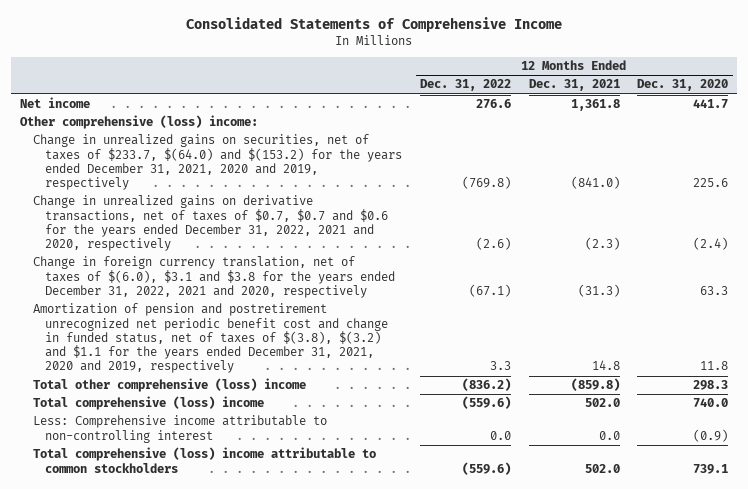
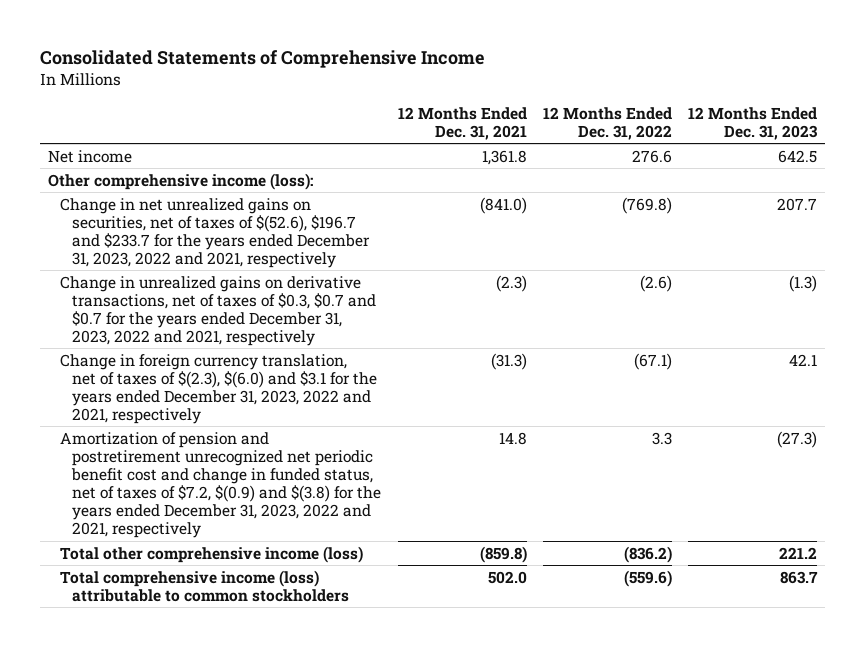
- | 12 Months Ended Dec. 31, 2022 | 12 Months Ended Dec. 31, 2021 | 12 Months Ended Dec. 31, 2020
+ | 12 Months Ended Dec. 31, 2021 | 12 Months Ended Dec. 31, 2022 | 12 Months Ended Dec. 31, 2023
- Other comprehensive (loss) income:
- Change in unrealized gains on securities, net of taxes of $233.7, $(64.0) and $(153.2) for the years ended December 31, 2021, 2020 and 2019, respectively | (769.8) | (841.0) | 225.6
- Change in unrealized gains on derivative transactions, net of taxes of $0.7, $0.7 and $0.6 for the years ended December 31, 2022, 2021 and 2020, respectively | (2.6) | (2.3) | (2.4)
- Change in foreign currency translation, net of taxes of $(6.0), $3.1 and $3.8 for the years ended December 31, 2022, 2021 and 2020, respectively | (67.1) | (31.3) | 63.3
- Amortization of pension and postretirement unrecognized net periodic benefit cost and change in funded status, net of taxes of $(3.8), $(3.2) and $1.1 for the years ended December 31, 2021, 2020 and 2019, respectively | 3.3 | 14.8 | 11.8
- Total other comprehensive (loss) income | (836.2) | (859.8) | 298.3
- Total comprehensive (loss) income | (559.6) | 502.0 | 740.0
- Less: Comprehensive income attributable to non-controlling interest | 0.0 | 0.0 | (0.9)
- Total comprehensive (loss) income attributable to common stockholders | (559.6) | 502.0 | 739.1
+ Other comprehensive income (loss):
+ Change in net unrealized gains on securities, net of taxes of $(52.6), $196.7 and $233.7 for the years ended December 31, 2023, 2022 and 2021, respectively | (841.0) | (769.8) | 207.7
+ Change in unrealized gains on derivative transactions, net of taxes of $0.3, $0.7 and $0.7 for the years ended December 31, 2023, 2022 and 2021, respectively | (2.3) | (2.6) | (1.3)
+ Change in foreign currency translation, net of taxes of $(2.3), $(6.0) and $3.1 for the years ended December 31, 2023, 2022 and 2021, respectively | (31.3) | (67.1) | 42.1
+ Amortization of pension and postretirement unrecognized net periodic benefit cost and change in funded status, net of taxes of $7.2, $(0.9) and $(3.8) for the years ended December 31, 2023, 2022 and 2021, respectively | 14.8 | 3.3 | (27.3)
+ Total other comprehensive income (loss) | (859.8) | (836.2) | 221.2
+ Total comprehensive income (loss) attributable to common stockholders | 502.0 | (559.6) | 863.7

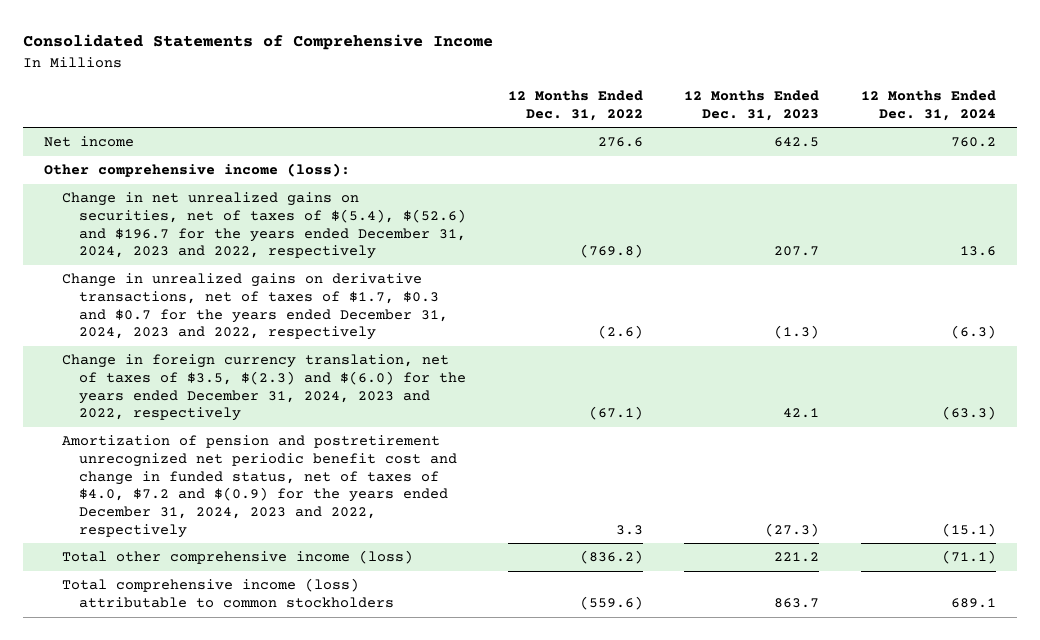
- | 12 Months Ended Dec. 31, 2021 | 12 Months Ended Dec. 31, 2022 | 12 Months Ended Dec. 31, 2023
+ | 12 Months Ended Dec. 31, 2022 | 12 Months Ended Dec. 31, 2023 | 12 Months Ended Dec. 31, 2024
- Change in net unrealized gains on securities, net of taxes of $(52.6), $196.7 and $233.7 for the years ended December 31, 2023, 2022 and 2021, respectively | (841.0) | (769.8) | 207.7
- Change in unrealized gains on derivative transactions, net of taxes of $0.3, $0.7 and $0.7 for the years ended December 31, 2023, 2022 and 2021, respectively | (2.3) | (2.6) | (1.3)
- Change in foreign currency translation, net of taxes of $(2.3), $(6.0) and $3.1 for the years ended December 31, 2023, 2022 and 2021, respectively | (31.3) | (67.1) | 42.1
- Amortization of pension and postretirement unrecognized net periodic benefit cost and change in funded status, net of taxes of $7.2, $(0.9) and $(3.8) for the years ended December 31, 2023, 2022 and 2021, respectively | 14.8 | 3.3 | (27.3)
+ Change in net unrealized gains on securities, net of taxes of $(5.4), $(52.6) and $196.7 for the years ended December 31, 2024, 2023 and 2022, respectively | (769.8) | 207.7 | 13.6
+ Change in unrealized gains on derivative transactions, net of taxes of $1.7, $0.3 and $0.7 for the years ended December 31, 2024, 2023 and 2022, respectively | (2.6) | (1.3) | (6.3)
+ Change in foreign currency translation, net of taxes of $3.5, $(2.3) and $(6.0) for the years ended December 31, 2024, 2023 and 2022, respectively | (67.1) | 42.1 | (63.3)
+ Amortization of pension and postretirement unrecognized net periodic benefit cost and change in funded status, net of taxes of $4.0, $7.2 and $(0.9) for the years ended December 31, 2024, 2023 and 2022, respectively | 3.3 | (27.3) | (15.1)

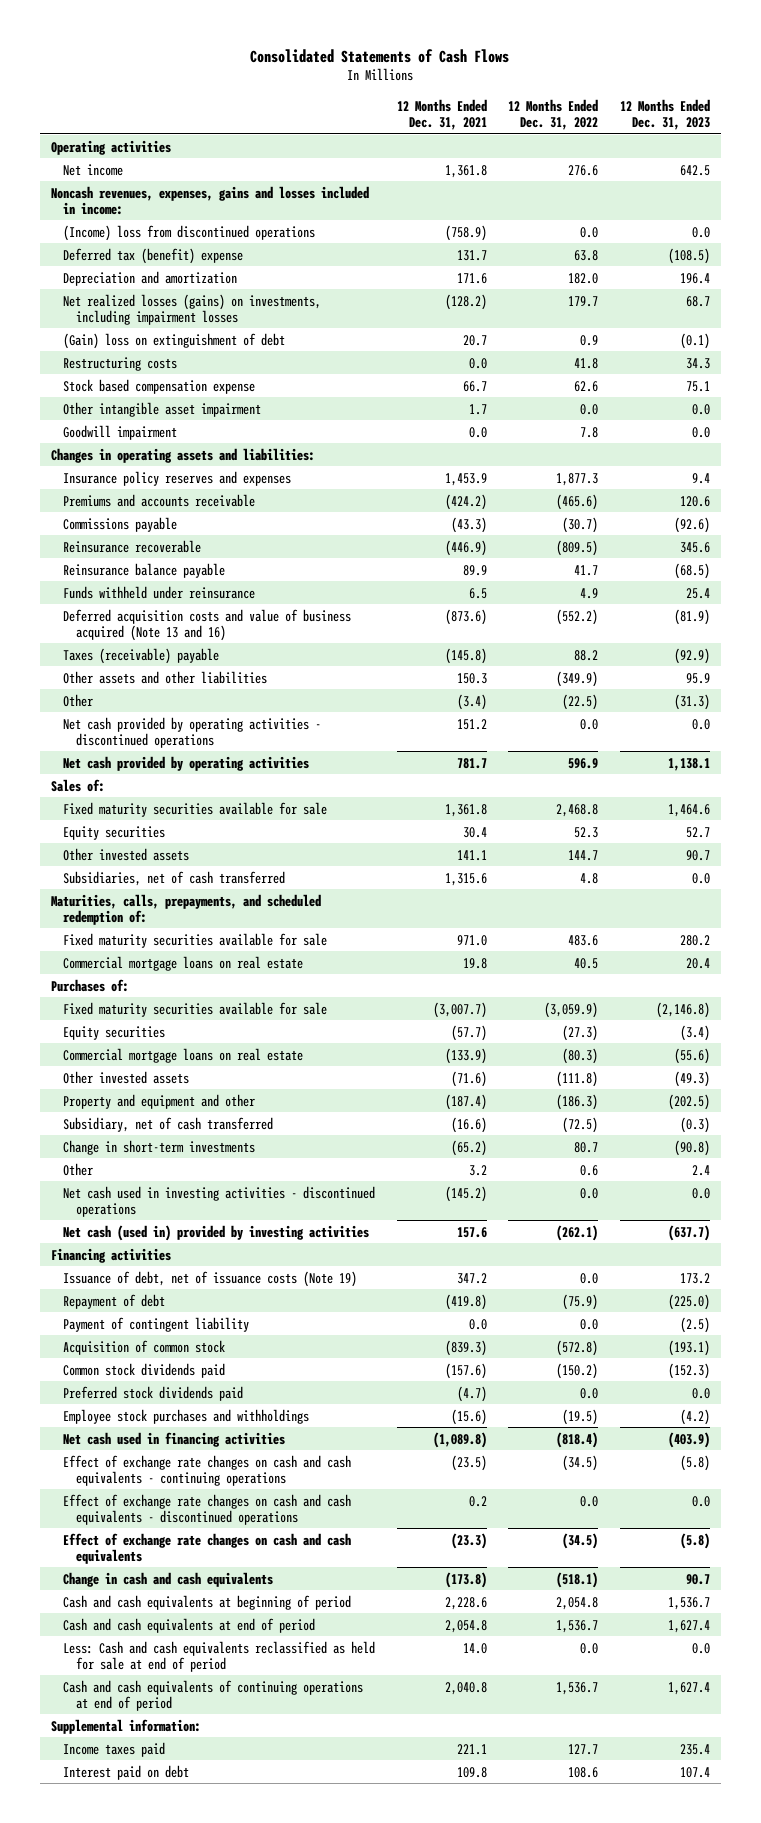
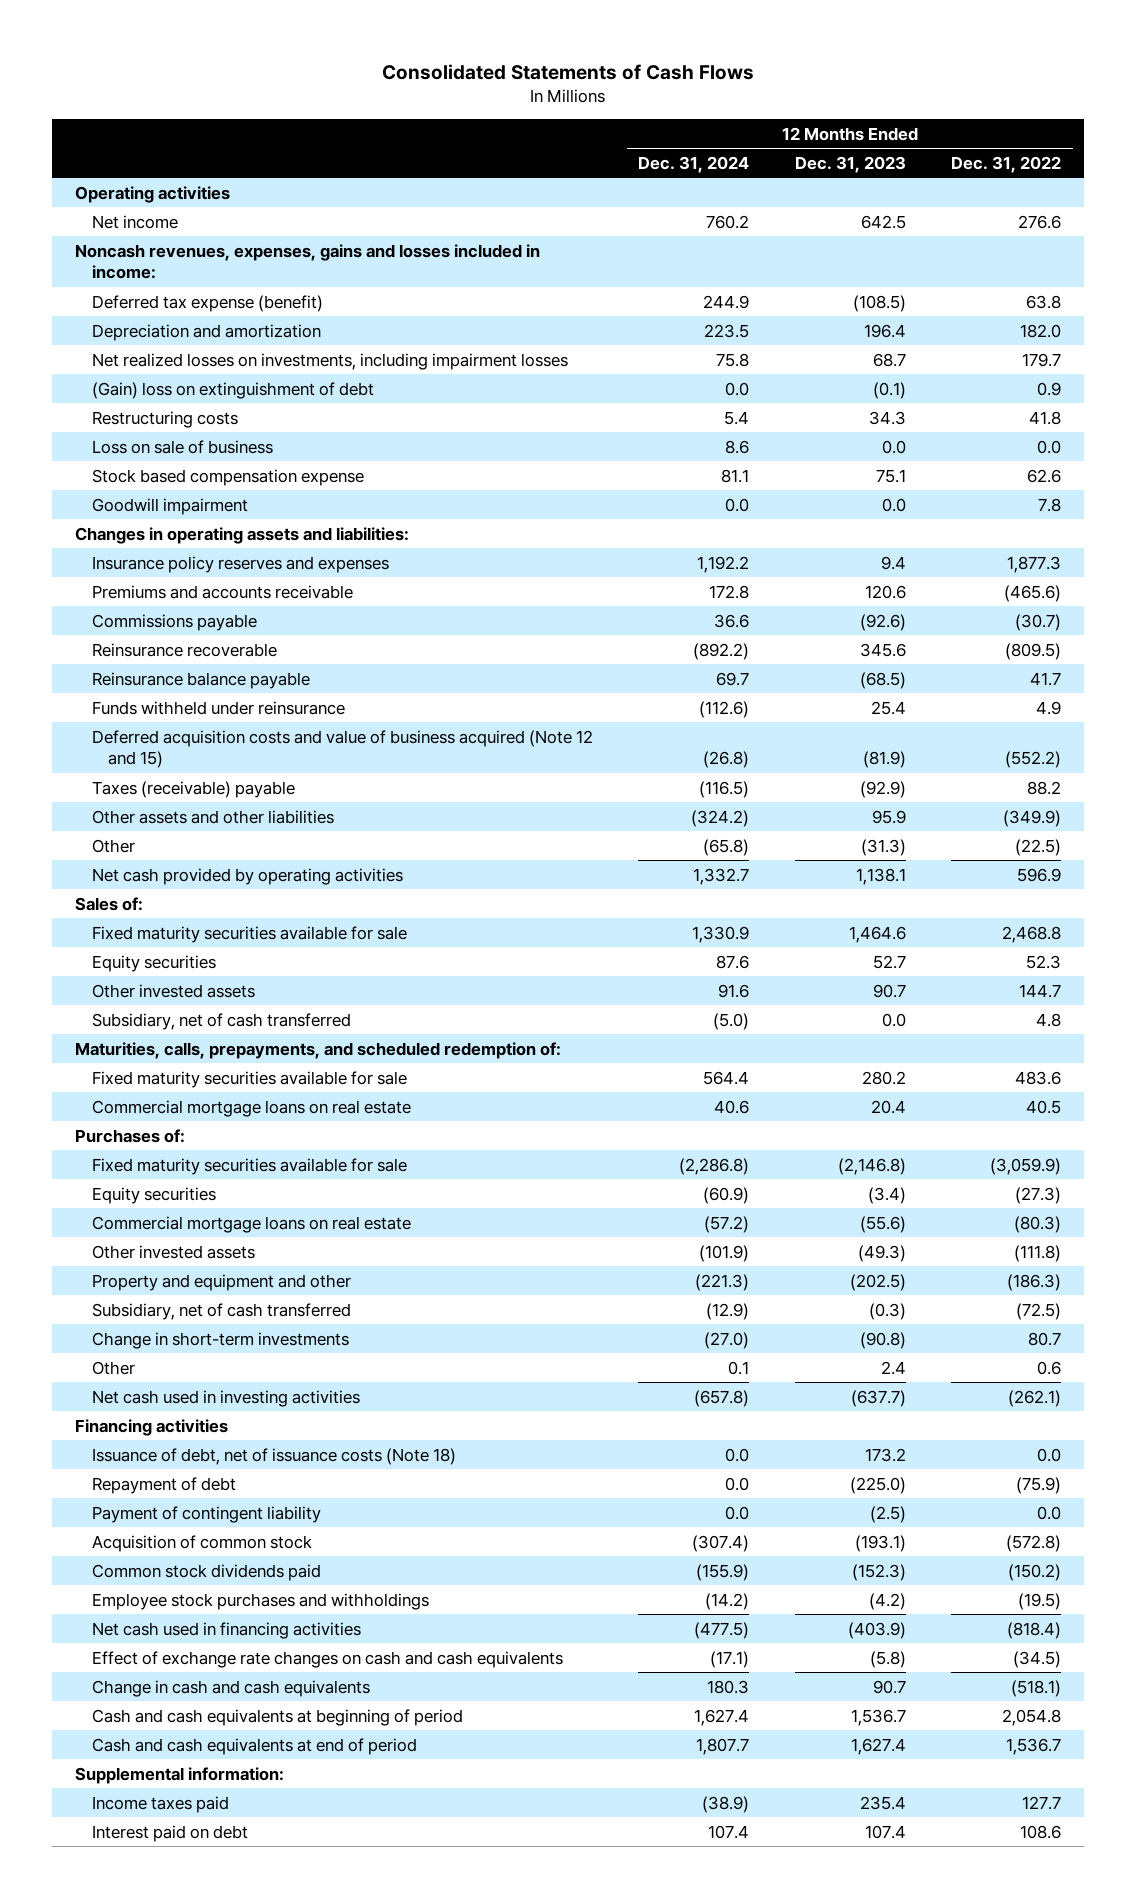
- | 12 Months Ended Dec. 31, 2021 | 12 Months Ended Dec. 31, 2022 | 12 Months Ended Dec. 31, 2023
+ | 12 Months Ended Dec. 31, 2024 | 12 Months Ended Dec. 31, 2023 | 12 Months Ended Dec. 31, 2022
- (Income) loss from discontinued operations | (758.9) | 0.0 | 0.0
- Deferred tax (benefit) expense | 131.7 | 63.8 | (108.5)
+ Deferred tax expense (benefit) | 244.9 | (108.5) | 63.8
- Net realized losses (gains) on investments, including impairment losses | (128.2) | 179.7 | 68.7
+ Net realized losses on investments, including impairment losses | 75.8 | 68.7 | 179.7
+ Loss on sale of business | 8.6 | 0.0 | 0.0
- Other intangible asset impairment | 1.7 | 0.0 | 0.0
- Deferred acquisition costs and value of business acquired (Note 13 and 16) | (873.6) | (552.2) | (81.9)
+ Deferred acquisition costs and value of business acquired (Note 12 and 15) | (26.8) | (81.9) | (552.2)
- Net cash provided by operating activities - discontinued operations | 151.2 | 0.0 | 0.0
- Subsidiaries, net of cash transferred | 1,315.6 | 4.8 | 0.0
+ Subsidiary, net of cash transferred | (5.0) | 0.0 | 4.8
- Net cash used in investing activities - discontinued operations | (145.2) | 0.0 | 0.0
- Net cash (used in) provided by investing activities | 157.6 | (262.1) | (637.7)
+ Net cash used in investing activities | (657.8) | (637.7) | (262.1)
- Issuance of debt, net of issuance costs (Note 19) | 347.2 | 0.0 | 173.2
+ Issuance of debt, net of issuance costs (Note 18) | 0.0 | 173.2 | 0.0
- Preferred stock dividends paid | (4.7) | 0.0 | 0.0
- Effect of exchange rate changes on cash and cash equivalents - continuing operations | (23.5) | (34.5) | (5.8)
- Effect of exchange rate changes on cash and cash equivalents - discontinued operations | 0.2 | 0.0 | 0.0
- Less: Cash and cash equivalents reclassified as held for sale at end of period | 14.0 | 0.0 | 0.0
- Cash and cash equivalents of continuing operations at end of period | 2,040.8 | 1,536.7 | 1,627.4

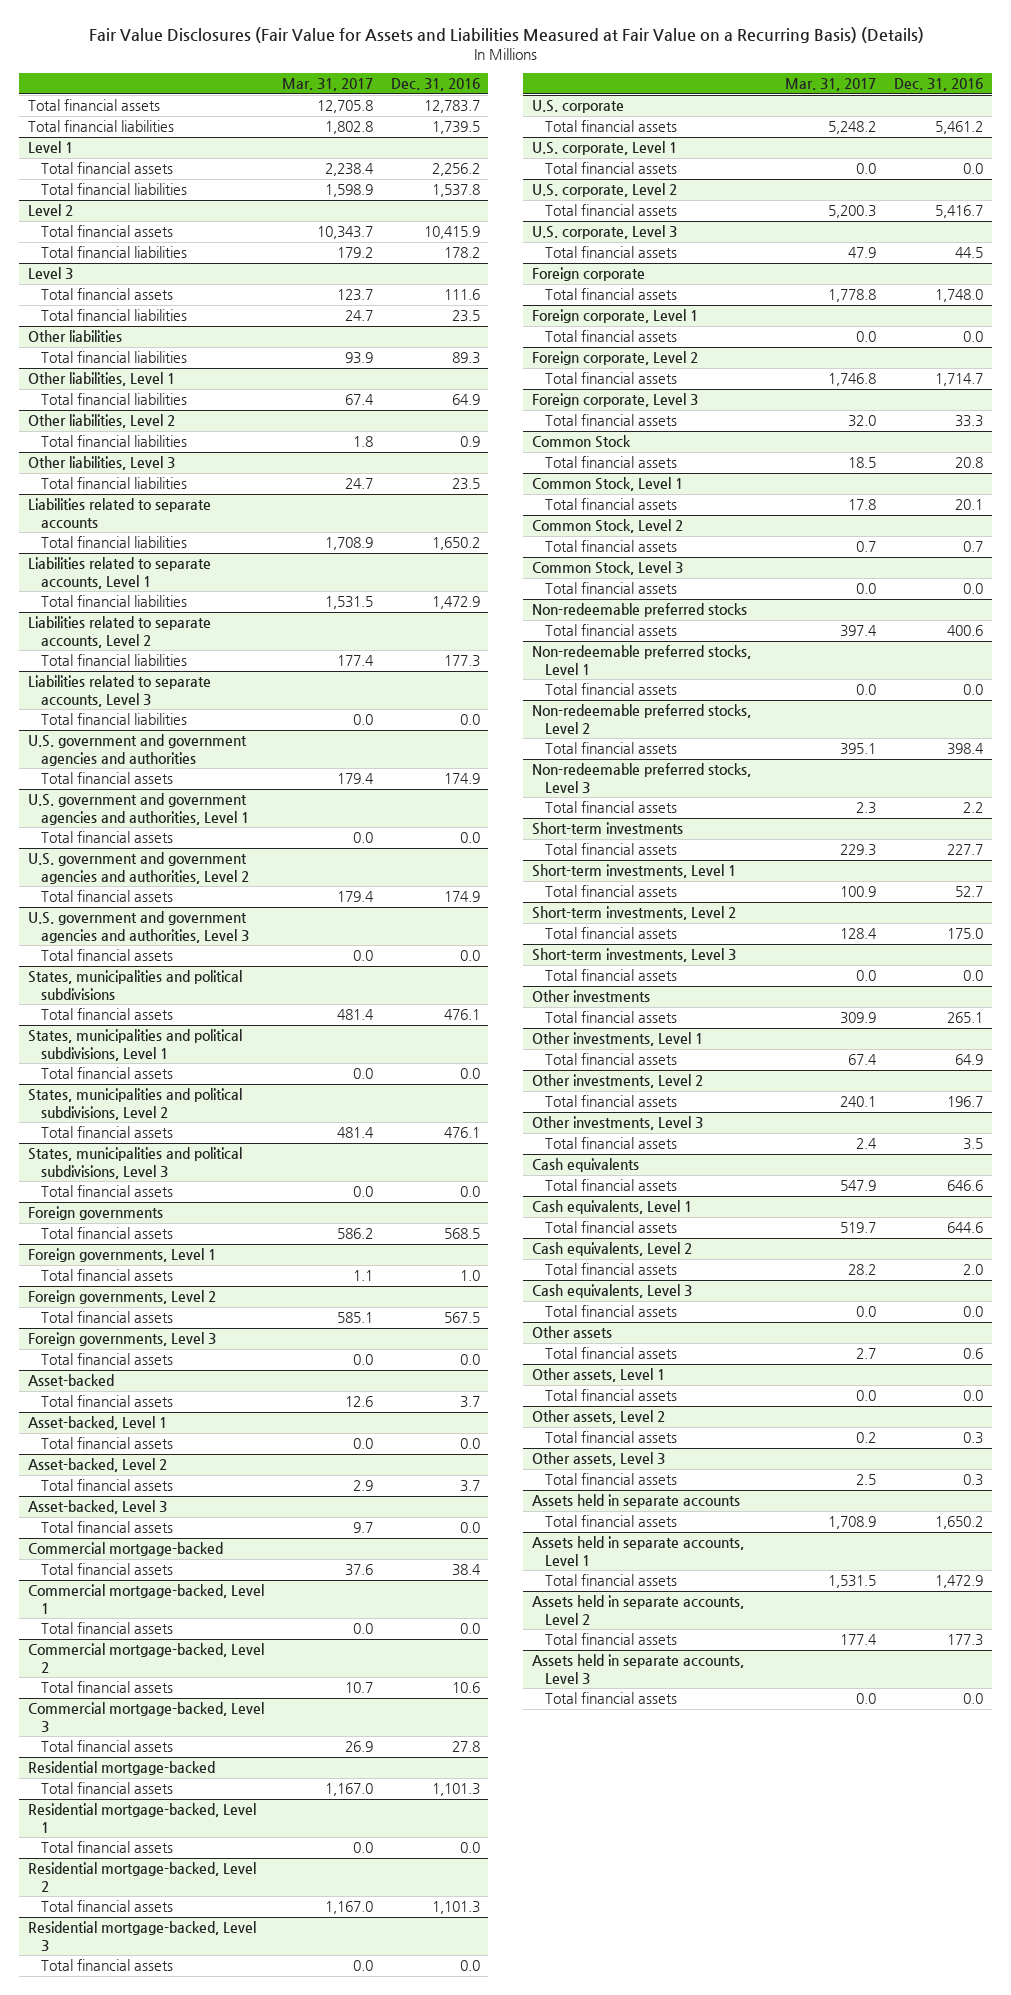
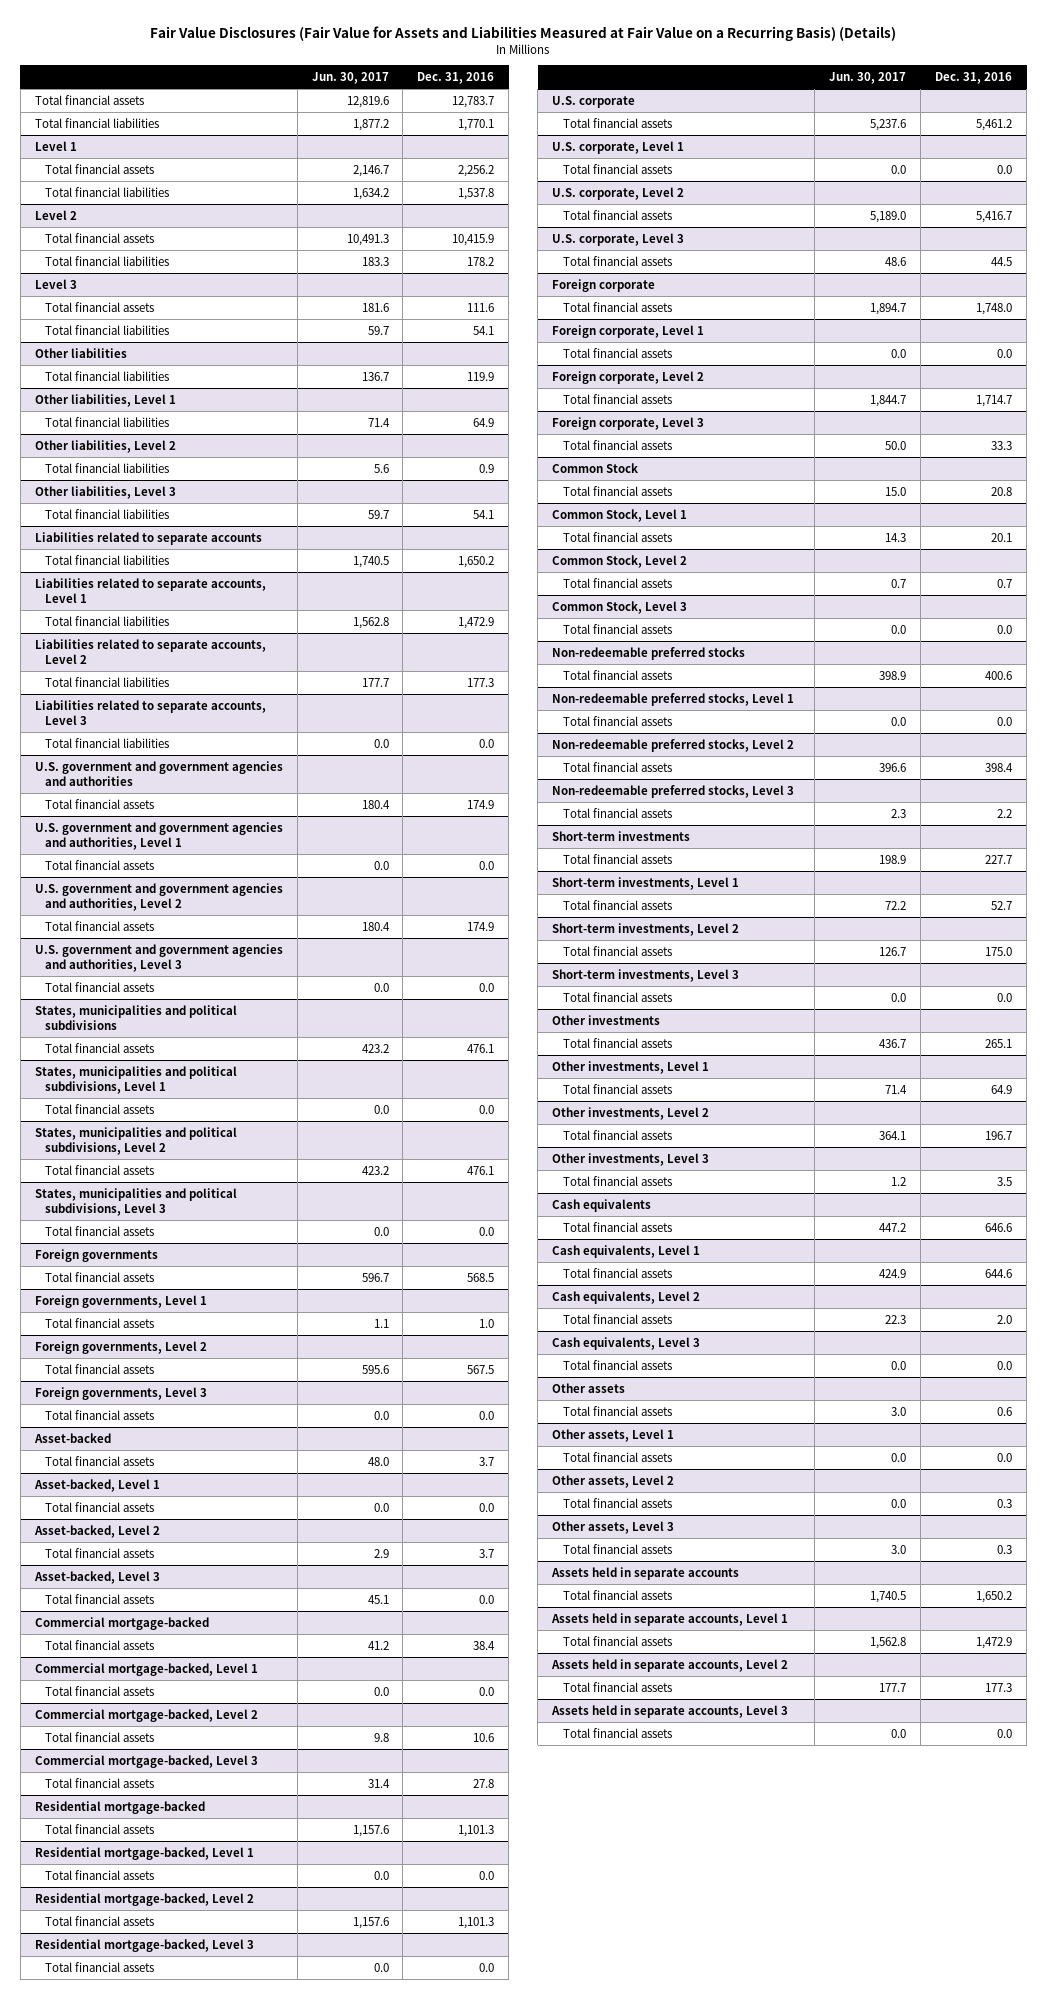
- | Mar. 31, 2017 | Dec. 31, 2016
+ | Jun. 30, 2017 | Dec. 31, 2016
- Total financial liabilities | 1,802.8 | 1,739.5
+ Total financial liabilities | 1,877.2 | 1,770.1
@ Level 3
- Total financial liabilities | 24.7 | 23.5
+ Total financial liabilities | 59.7 | 54.1
@ Other liabilities
- Total financial liabilities | 93.9 | 89.3
+ Total financial liabilities | 136.7 | 119.9
@ Other liabilities, Level 3
- Total financial liabilities | 24.7 | 23.5
+ Total financial liabilities | 59.7 | 54.1

